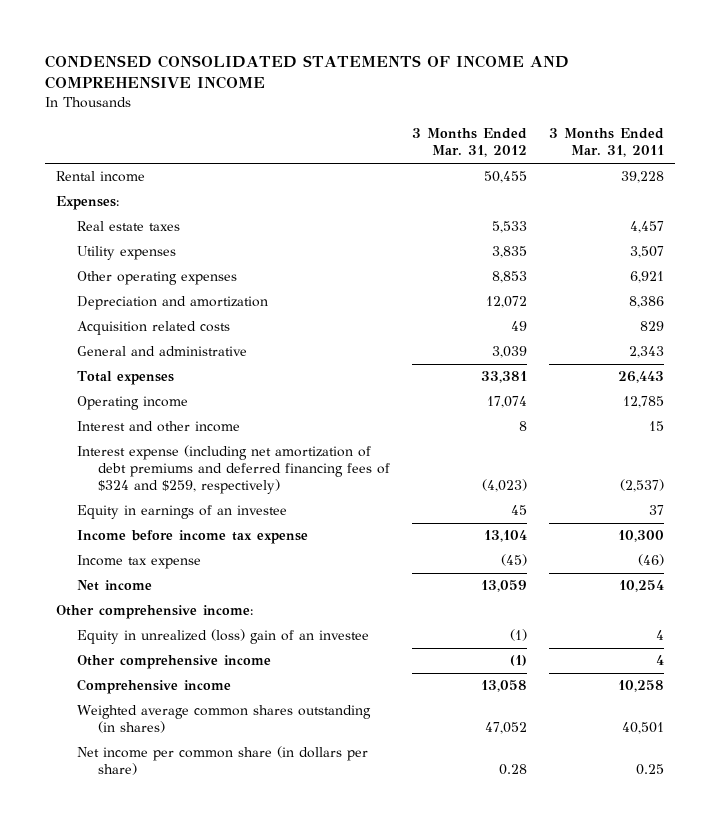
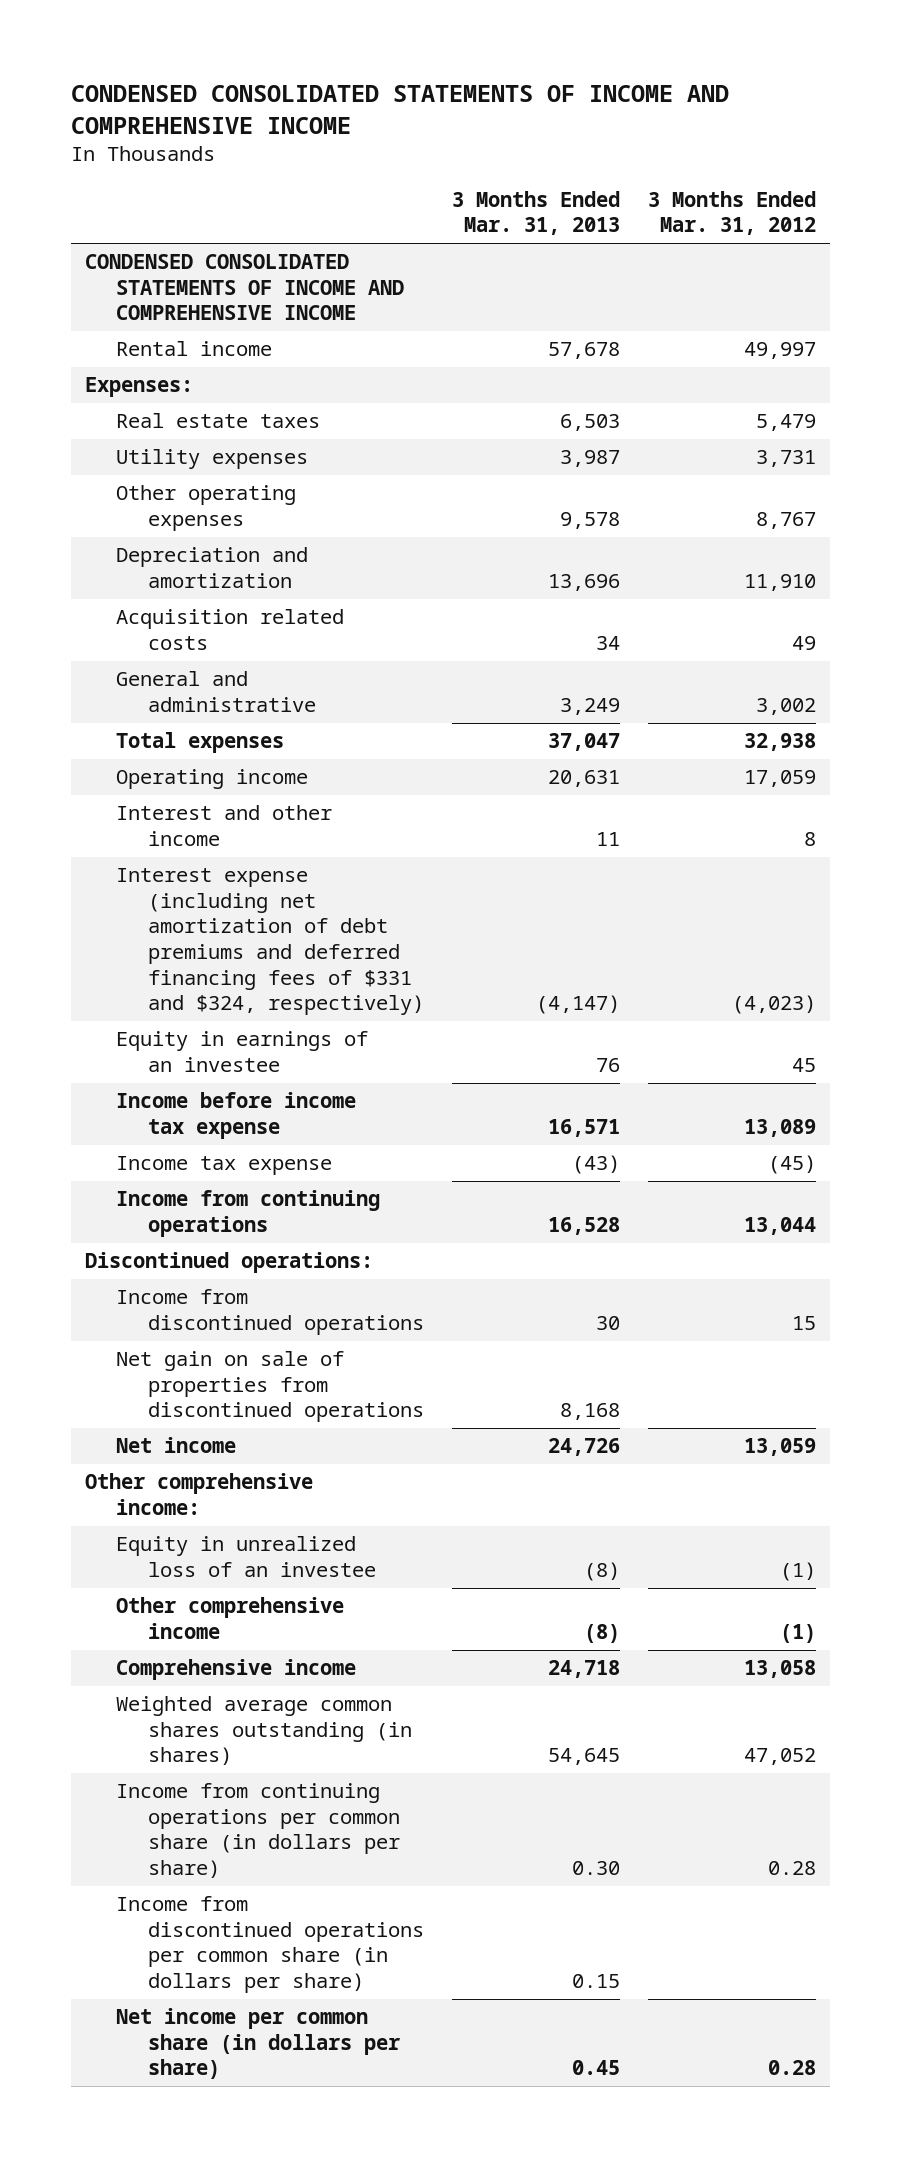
- | 3 Months Ended Mar. 31, 2012 | 3 Months Ended Mar. 31, 2011
+ | 3 Months Ended Mar. 31, 2013 | 3 Months Ended Mar. 31, 2012
- Rental income | 50,455 | 39,228
+ CONDENSED CONSOLIDATED STATEMENTS OF INCOME AND COMPREHENSIVE INCOME
+ Rental income | 57,678 | 49,997
- Real estate taxes | 5,533 | 4,457
- Utility expenses | 3,835 | 3,507
- Other operating expenses | 8,853 | 6,921
- Depreciation and amortization | 12,072 | 8,386
+ Real estate taxes | 6,503 | 5,479
+ Utility expenses | 3,987 | 3,731
+ Other operating expenses | 9,578 | 8,767
+ Depreciation and amortization | 13,696 | 11,910
- General and administrative | 3,039 | 2,343
- Total expenses | 33,381 | 26,443
- Operating income | 17,074 | 12,785
+ General and administrative | 3,249 | 3,002
+ Total expenses | 37,047 | 32,938
+ Operating income | 20,631 | 17,059
- Interest expense (including net amortization of debt premiums and deferred financing fees of $324 and $259, respectively) | (4,023) | (2,537)
+ Interest expense (including net amortization of debt premiums and deferred financing fees of $331 and $324, respectively) | (4,147) | (4,023)
- Income before income tax expense | 13,104 | 10,300
+ Income before income tax expense | 16,571 | 13,089
+ Income from continuing operations | 16,528 | 13,044
+ Discontinued operations:
+ Income from discontinued operations | 30 | 15
+ Net gain on sale of properties from discontinued operations | 8,168 |
- Equity in unrealized (loss) gain of an investee | (1) | 4
+ Equity in unrealized loss of an investee | (8) | (1)
+ Income from continuing operations per common share (in dollars per share) | 0.30 | 0.28
+ Income from discontinued operations per common share (in dollars per share) | 0.15 |

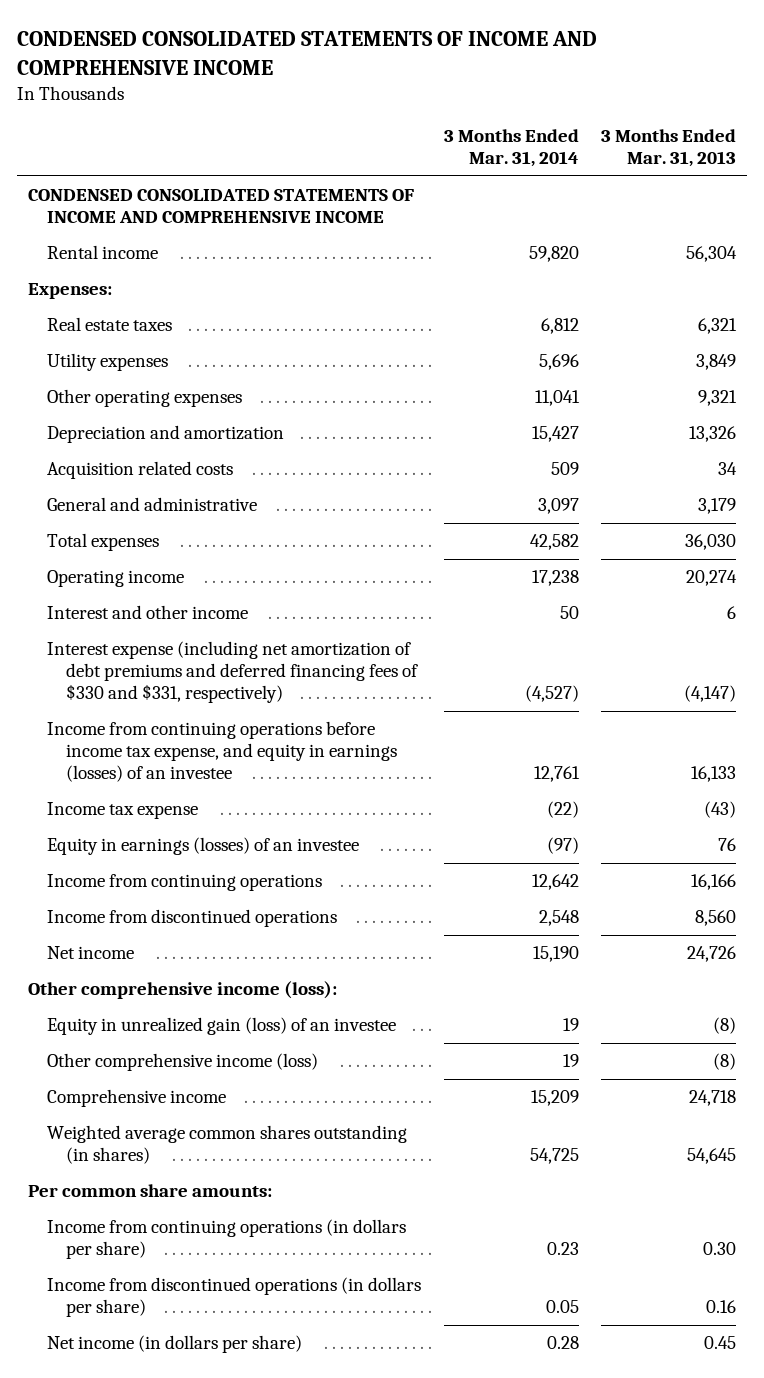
- | 3 Months Ended Mar. 31, 2013 | 3 Months Ended Mar. 31, 2012
+ | 3 Months Ended Mar. 31, 2014 | 3 Months Ended Mar. 31, 2013
- Rental income | 57,678 | 49,997
+ Rental income | 59,820 | 56,304
- Real estate taxes | 6,503 | 5,479
- Utility expenses | 3,987 | 3,731
- Other operating expenses | 9,578 | 8,767
- Depreciation and amortization | 13,696 | 11,910
+ Real estate taxes | 6,812 | 6,321
+ Utility expenses | 5,696 | 3,849
+ Other operating expenses | 11,041 | 9,321
+ Depreciation and amortization | 15,427 | 13,326
- General and administrative | 3,249 | 3,002
- Total expenses | 37,047 | 32,938
- Operating income | 20,631 | 17,059
- Interest and other income | 11 | 8
- Interest expense (including net amortization of debt premiums and deferred financing fees of $331 and $324, respectively) | (4,147) | (4,023)
- Equity in earnings of an investee | 76 | 45
- Income before income tax expense | 16,571 | 13,089
+ General and administrative | 3,097 | 3,179
+ Total expenses | 42,582 | 36,030
+ Operating income | 17,238 | 20,274
+ Interest and other income | 50 | 6
+ Interest expense (including net amortization of debt premiums and deferred financing fees of $330 and $331, respectively) | (4,527) | (4,147)
+ Income from continuing operations before income tax expense, and equity in earnings (losses) of an investee | 12,761 | 16,133
- Income from continuing operations | 16,528 | 13,044
- Discontinued operations:
- Income from discontinued operations | 30 | 15
- Net gain on sale of properties from discontinued operations | 8,168 |
+ Equity in earnings (losses) of an investee | (97) | 76
+ Income from continuing operations | 12,642 | 16,166
+ Income from discontinued operations | 2,548 | 8,560
- Other comprehensive income:
- Equity in unrealized loss of an investee | (8) | (1)
- Other comprehensive income | (8) | (1)
+ Other comprehensive income (loss):
+ Equity in unrealized gain (loss) of an investee | 19 | (8)
+ Other comprehensive income (loss) | 19 | (8)
- Income from continuing operations per common share (in dollars per share) | 0.30 | 0.28
- Income from discontinued operations per common share (in dollars per share) | 0.15 |
- Net income per common share (in dollars per share) | 0.45 | 0.28
+ Per common share amounts:
+ Income from continuing operations (in dollars per share) | 0.23 | 0.30
+ Income from discontinued operations (in dollars per share) | 0.05 | 0.16
+ Net income (in dollars per share) | 0.28 | 0.45

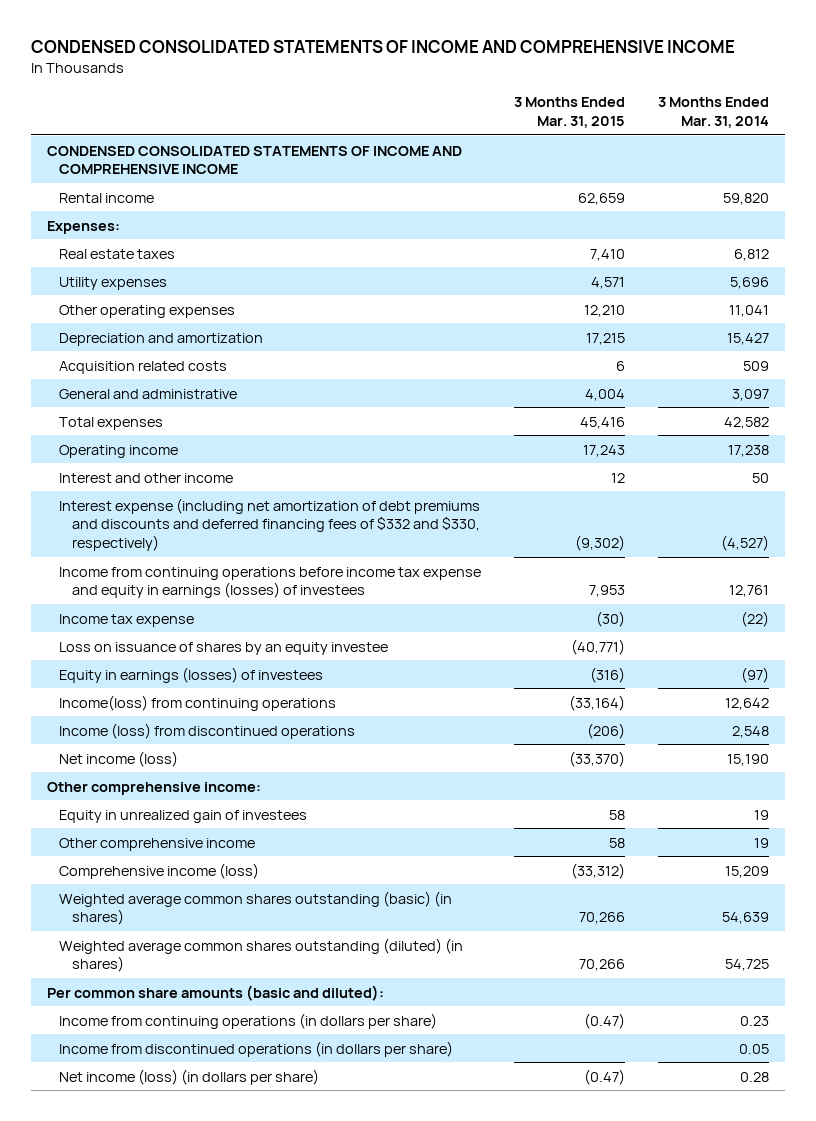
- | 3 Months Ended Mar. 31, 2014 | 3 Months Ended Mar. 31, 2013
+ | 3 Months Ended Mar. 31, 2015 | 3 Months Ended Mar. 31, 2014
- Interest expense (including net amortization of debt premiums and deferred financing fees of $330 and $331, respectively) | (4,527) | (4,147)
- Income from continuing operations before income tax expense, and equity in earnings (losses) of an investee | 12,761 | 16,133
+ Interest expense (including net amortization of debt premiums and discounts and deferred financing fees of $332 and $330, respectively) | (9,302) | (4,527)
+ Income from continuing operations before income tax expense and equity in earnings (losses) of investees | 7,953 | 12,761
- Equity in earnings (losses) of an investee | (97) | 76
- Income from continuing operations | 12,642 | 16,166
- Income from discontinued operations | 2,548 | 8,560
- Net income | 15,190 | 24,726
- Other comprehensive income (loss):
- Equity in unrealized gain (loss) of an investee | 19 | (8)
- Other comprehensive income (loss) | 19 | (8)
- Comprehensive income | 15,209 | 24,718
- Weighted average common shares outstanding (in shares) | 54,725 | 54,645
- Per common share amounts:
+ Loss on issuance of shares by an equity investee | (40,771) |
+ Equity in earnings (losses) of investees | (316) | (97)
+ Income(loss) from continuing operations | (33,164) | 12,642
+ Income (loss) from discontinued operations | (206) | 2,548
+ Net income (loss) | (33,370) | 15,190
+ Other comprehensive income:
+ Equity in unrealized gain of investees | 58 | 19
+ Other comprehensive income | 58 | 19
+ Comprehensive income (loss) | (33,312) | 15,209
+ Weighted average common shares outstanding (basic) (in shares) | 70,266 | 54,639
+ Weighted average common shares outstanding (diluted) (in shares) | 70,266 | 54,725
+ Per common share amounts (basic and diluted):
- Net income (in dollars per share) | 0.28 | 0.45
+ Net income (loss) (in dollars per share) | (0.47) | 0.28

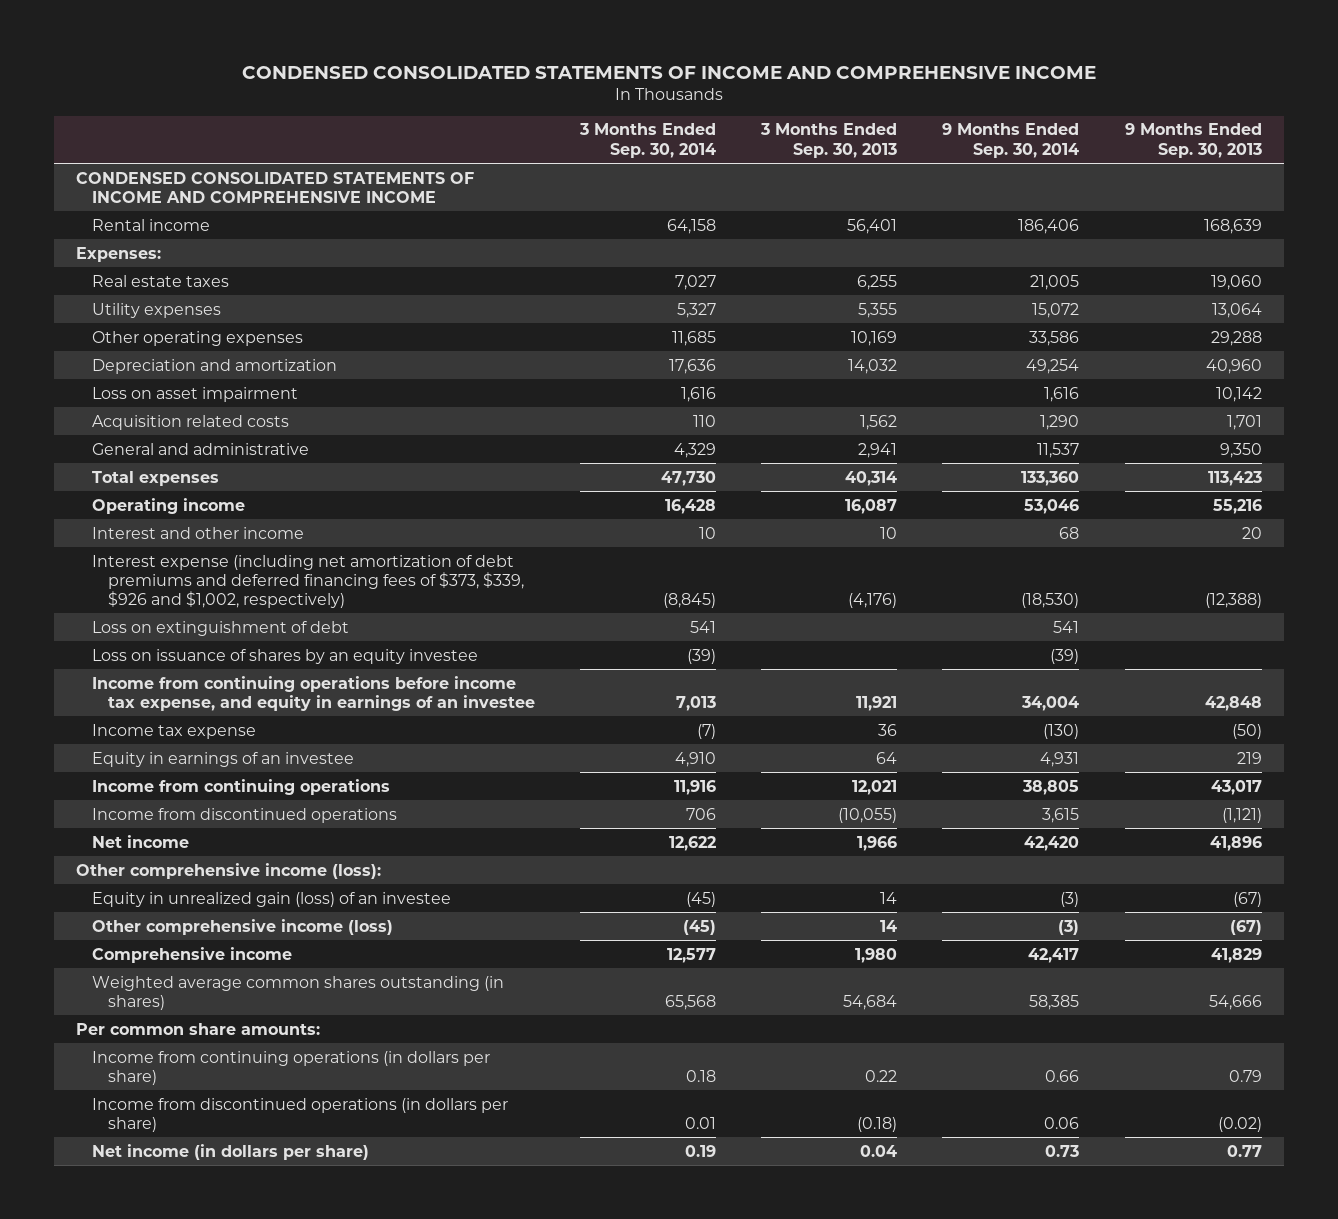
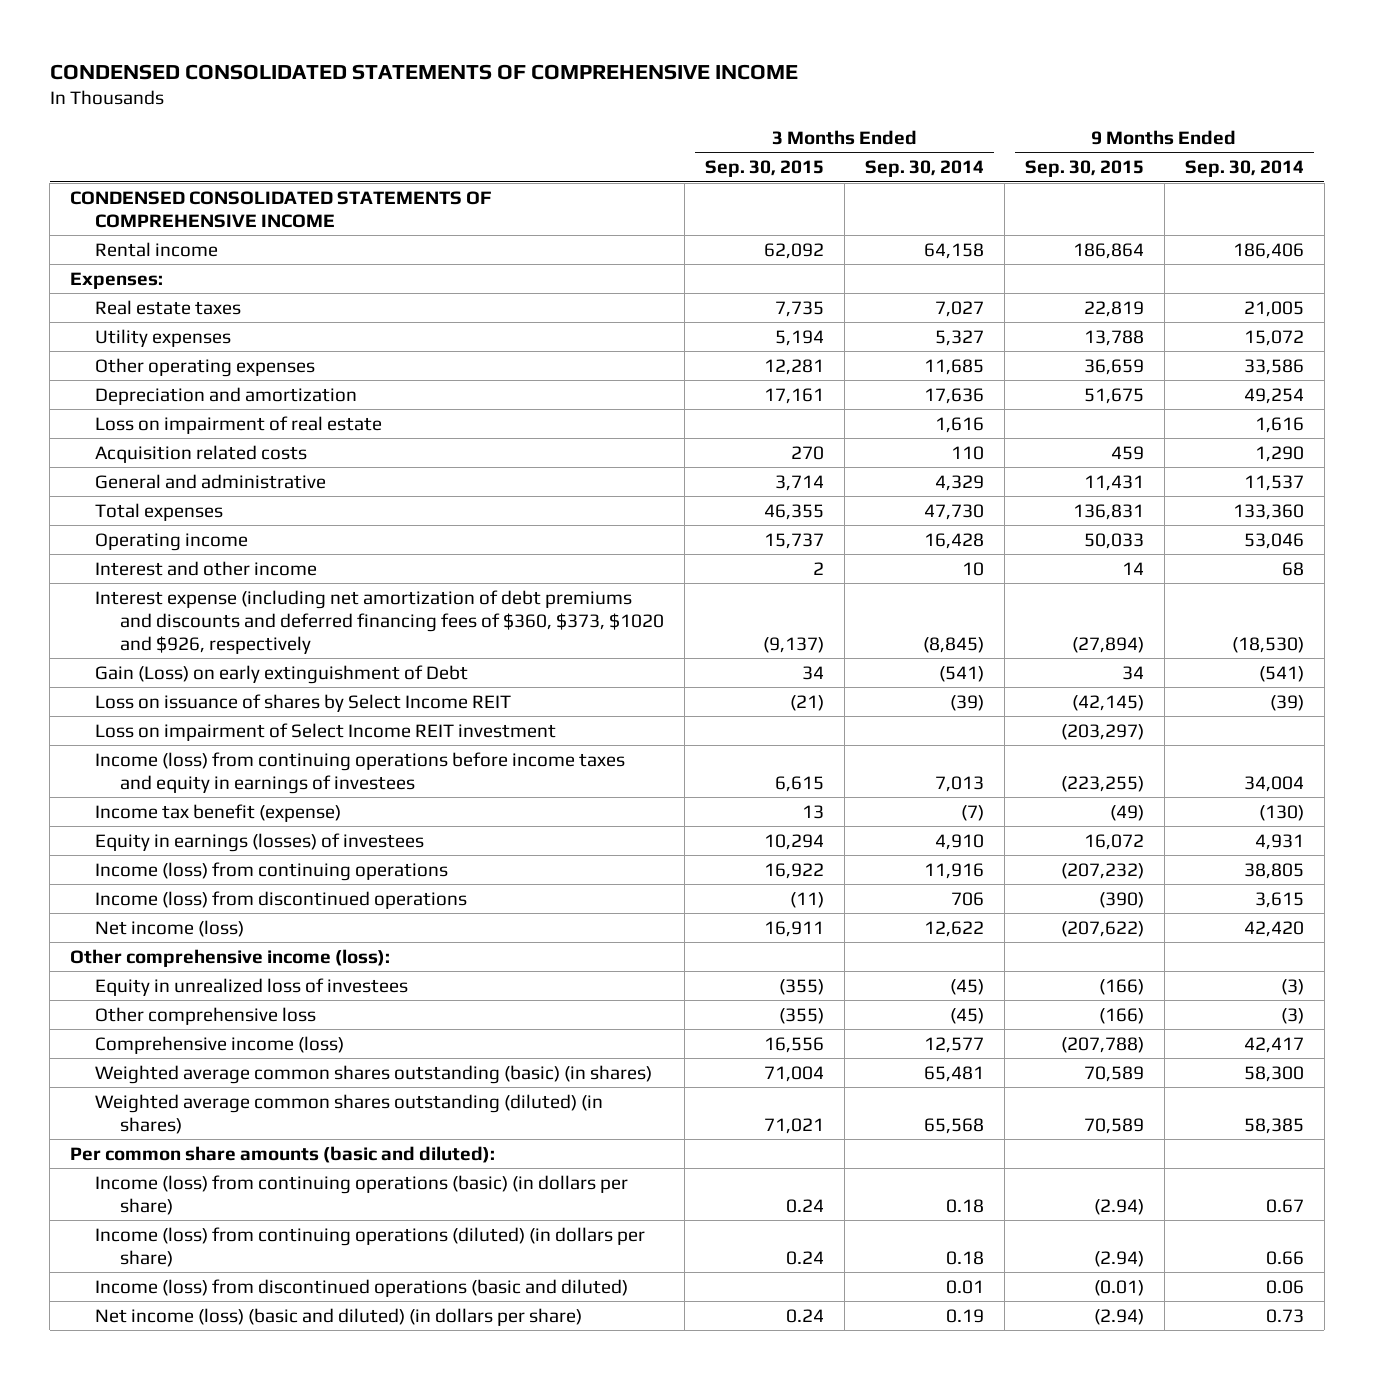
- CONDENSED CONSOLIDATED STATEMENTS OF INCOME AND COMPREHENSIVE INCOME
+ CONDENSED CONSOLIDATED STATEMENTS OF COMPREHENSIVE INCOME
- | 3 Months Ended Sep. 30, 2014 | 3 Months Ended Sep. 30, 2013 | 9 Months Ended Sep. 30, 2014 | 9 Months Ended Sep. 30, 2013
+ | 3 Months Ended Sep. 30, 2015 | 3 Months Ended Sep. 30, 2014 | 9 Months Ended Sep. 30, 2015 | 9 Months Ended Sep. 30, 2014
- CONDENSED CONSOLIDATED STATEMENTS OF INCOME AND COMPREHENSIVE INCOME
+ CONDENSED CONSOLIDATED STATEMENTS OF COMPREHENSIVE INCOME
- Loss on asset impairment | 1,616 | | 1,616 | 10,142
+ Loss on impairment of real estate | | 1,616 | | 1,616
- Interest expense (including net amortization of debt premiums and deferred financing fees of $373, $339, $926 and $1,002, respectively) | (8,845) | (4,176) | (18,530) | (12,388)
- Loss on extinguishment of debt | 541 | | 541 |
- Loss on issuance of shares by an equity investee | (39) | | (39) |
- Income from continuing operations before income tax expense, and equity in earnings of an investee | 7,013 | 11,921 | 34,004 | 42,848
- Income tax expense | (7) | 36 | (130) | (50)
- Equity in earnings of an investee | 4,910 | 64 | 4,931 | 219
- Income from continuing operations | 11,916 | 12,021 | 38,805 | 43,017
- Income from discontinued operations | 706 | (10,055) | 3,615 | (1,121)
- Net income | 12,622 | 1,966 | 42,420 | 41,896
+ Interest expense (including net amortization of debt premiums and discounts and deferred financing fees of $360, $373, $1020 and $926, respectively | (9,137) | (8,845) | (27,894) | (18,530)
+ Gain (Loss) on early extinguishment of Debt | 34 | (541) | 34 | (541)
+ Loss on issuance of shares by Select Income REIT | (21) | (39) | (42,145) | (39)
+ Loss on impairment of Select Income REIT investment | | | (203,297) |
+ Income (loss) from continuing operations before income taxes and equity in earnings of investees | 6,615 | 7,013 | (223,255) | 34,004
+ Income tax benefit (expense) | 13 | (7) | (49) | (130)
+ Equity in earnings (losses) of investees | 10,294 | 4,910 | 16,072 | 4,931
+ Income (loss) from continuing operations | 16,922 | 11,916 | (207,232) | 38,805
+ Income (loss) from discontinued operations | (11) | 706 | (390) | 3,615
+ Net income (loss) | 16,911 | 12,622 | (207,622) | 42,420
- Equity in unrealized gain (loss) of an investee | (45) | 14 | (3) | (67)
- Other comprehensive income (loss) | (45) | 14 | (3) | (67)
- Comprehensive income | 12,577 | 1,980 | 42,417 | 41,829
- Weighted average common shares outstanding (in shares) | 65,568 | 54,684 | 58,385 | 54,666
- Per common share amounts:
- Income from continuing operations (in dollars per share) | 0.18 | 0.22 | 0.66 | 0.79
- Income from discontinued operations (in dollars per share) | 0.01 | (0.18) | 0.06 | (0.02)
- Net income (in dollars per share) | 0.19 | 0.04 | 0.73 | 0.77
+ Equity in unrealized loss of investees | (355) | (45) | (166) | (3)
+ Other comprehensive loss | (355) | (45) | (166) | (3)
+ Comprehensive income (loss) | 16,556 | 12,577 | (207,788) | 42,417
+ Weighted average common shares outstanding (basic) (in shares) | 71,004 | 65,481 | 70,589 | 58,300
+ Weighted average common shares outstanding (diluted) (in shares) | 71,021 | 65,568 | 70,589 | 58,385
+ Per common share amounts (basic and diluted):
+ Income (loss) from continuing operations (basic) (in dollars per share) | 0.24 | 0.18 | (2.94) | 0.67
+ Income (loss) from continuing operations (diluted) (in dollars per share) | 0.24 | 0.18 | (2.94) | 0.66
+ Income (loss) from discontinued operations (basic and diluted) | | 0.01 | (0.01) | 0.06
+ Net income (loss) (basic and diluted) (in dollars per share) | 0.24 | 0.19 | (2.94) | 0.73

